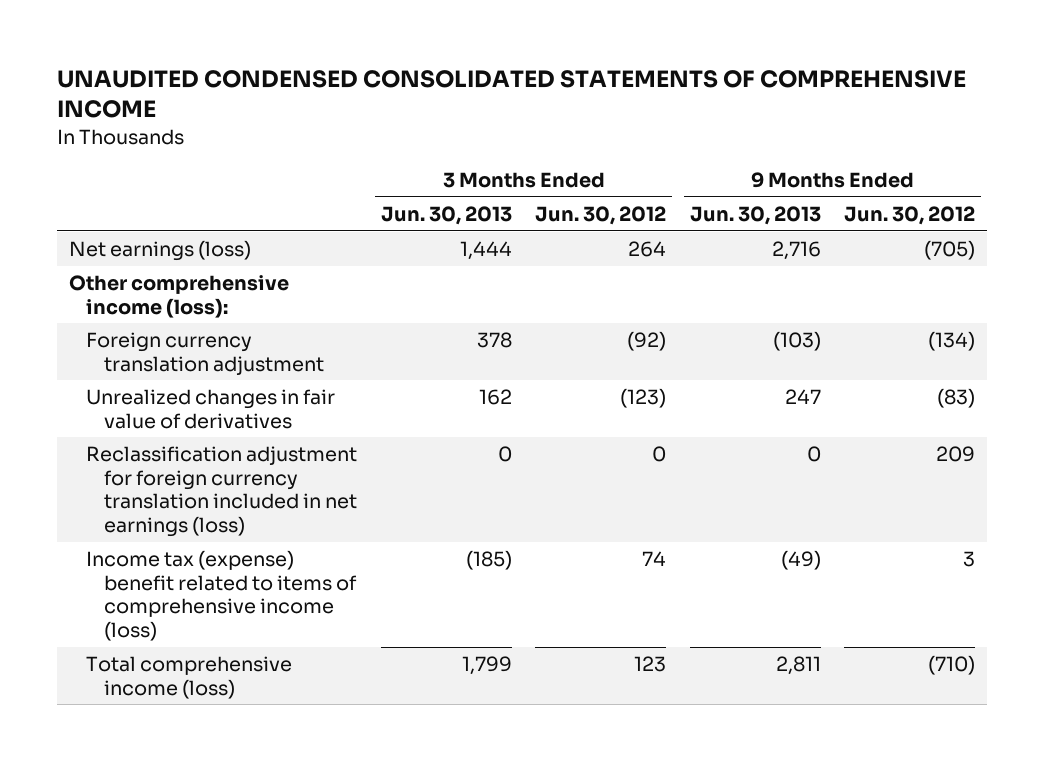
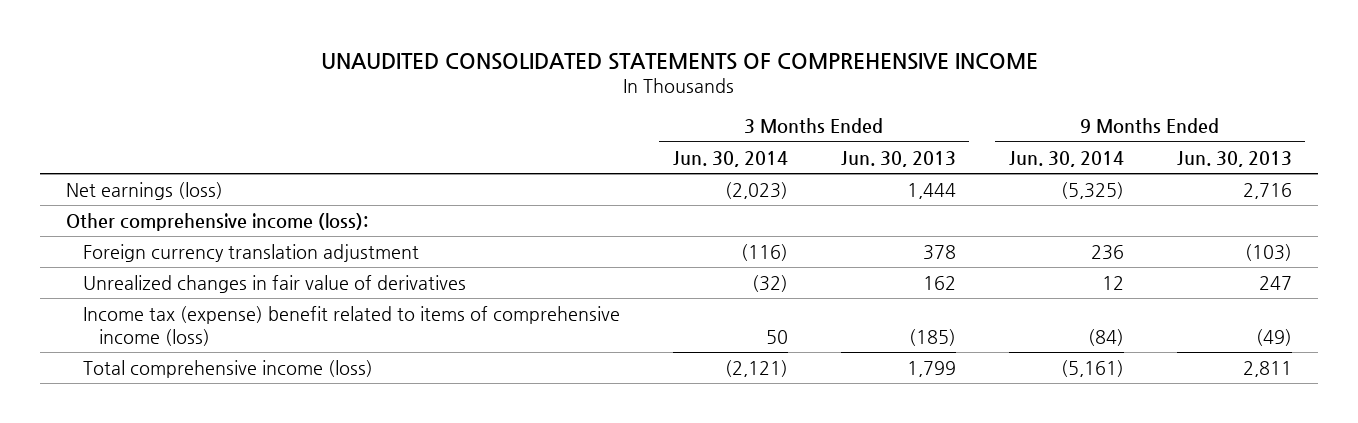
- UNAUDITED CONDENSED CONSOLIDATED STATEMENTS OF COMPREHENSIVE INCOME
+ UNAUDITED CONSOLIDATED STATEMENTS OF COMPREHENSIVE INCOME
- | 3 Months Ended Jun. 30, 2013 | 3 Months Ended Jun. 30, 2012 | 9 Months Ended Jun. 30, 2013 | 9 Months Ended Jun. 30, 2012
+ | 3 Months Ended Jun. 30, 2014 | 3 Months Ended Jun. 30, 2013 | 9 Months Ended Jun. 30, 2014 | 9 Months Ended Jun. 30, 2013
- Reclassification adjustment for foreign currency translation included in net earnings (loss) | 0 | 0 | 0 | 209

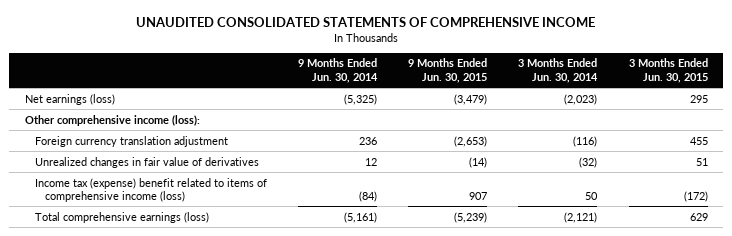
- | 3 Months Ended Jun. 30, 2014 | 3 Months Ended Jun. 30, 2013 | 9 Months Ended Jun. 30, 2014 | 9 Months Ended Jun. 30, 2013
+ | 9 Months Ended Jun. 30, 2014 | 9 Months Ended Jun. 30, 2015 | 3 Months Ended Jun. 30, 2014 | 3 Months Ended Jun. 30, 2015
- Total comprehensive income (loss) | (2,121) | 1,799 | (5,161) | 2,811
+ Total comprehensive earnings (loss) | (5,161) | (5,239) | (2,121) | 629

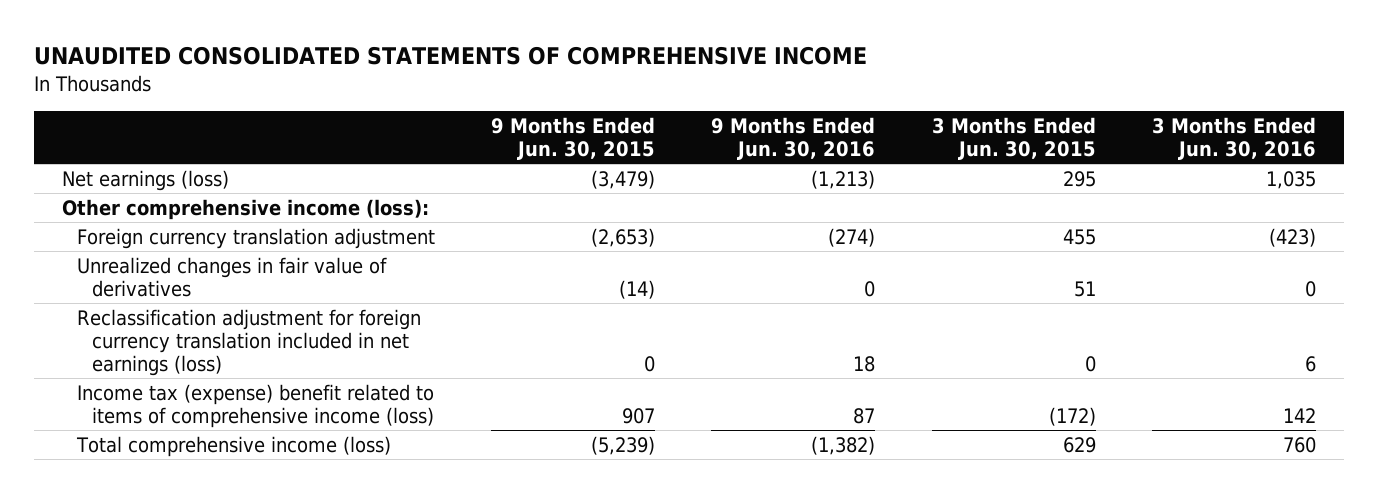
- | 9 Months Ended Jun. 30, 2014 | 9 Months Ended Jun. 30, 2015 | 3 Months Ended Jun. 30, 2014 | 3 Months Ended Jun. 30, 2015
+ | 9 Months Ended Jun. 30, 2015 | 9 Months Ended Jun. 30, 2016 | 3 Months Ended Jun. 30, 2015 | 3 Months Ended Jun. 30, 2016
+ Reclassification adjustment for foreign currency translation included in net earnings (loss) | 0 | 18 | 0 | 6
- Total comprehensive earnings (loss) | (5,161) | (5,239) | (2,121) | 629
+ Total comprehensive income (loss) | (5,239) | (1,382) | 629 | 760

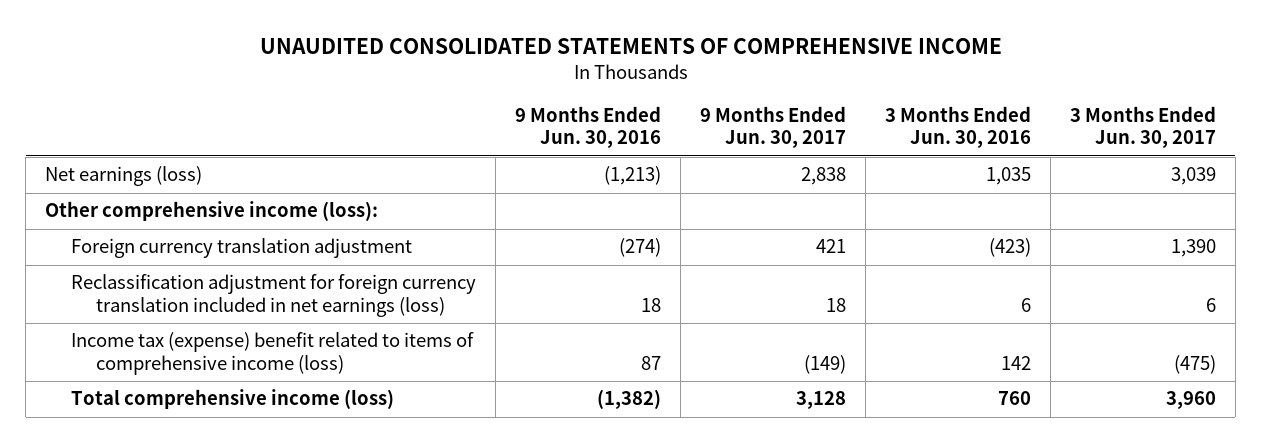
- | 9 Months Ended Jun. 30, 2015 | 9 Months Ended Jun. 30, 2016 | 3 Months Ended Jun. 30, 2015 | 3 Months Ended Jun. 30, 2016
+ | 9 Months Ended Jun. 30, 2016 | 9 Months Ended Jun. 30, 2017 | 3 Months Ended Jun. 30, 2016 | 3 Months Ended Jun. 30, 2017
- Unrealized changes in fair value of derivatives | (14) | 0 | 51 | 0

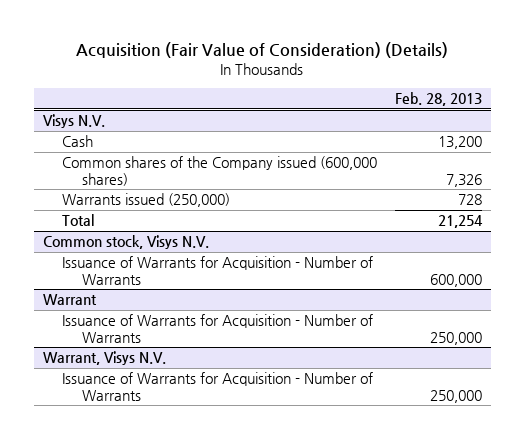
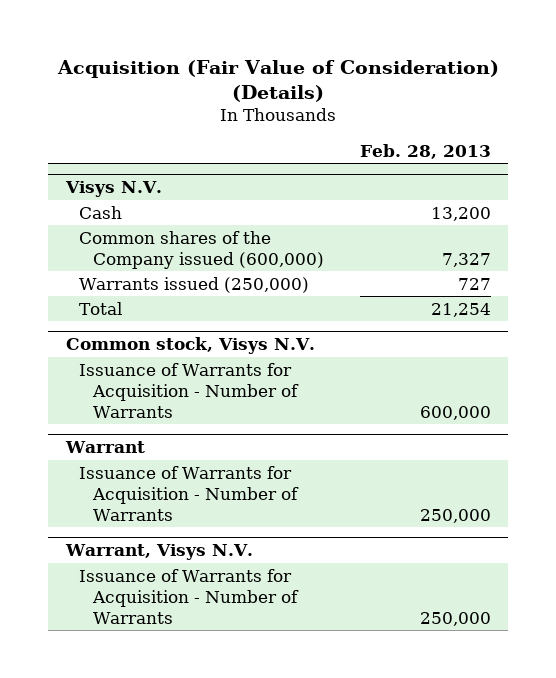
@ Visys N.V.
- Common shares of the Company issued (600,000 shares) | 7,326
- Warrants issued (250,000) | 728
+ Common shares of the Company issued (600,000) | 7,327
+ Warrants issued (250,000) | 727

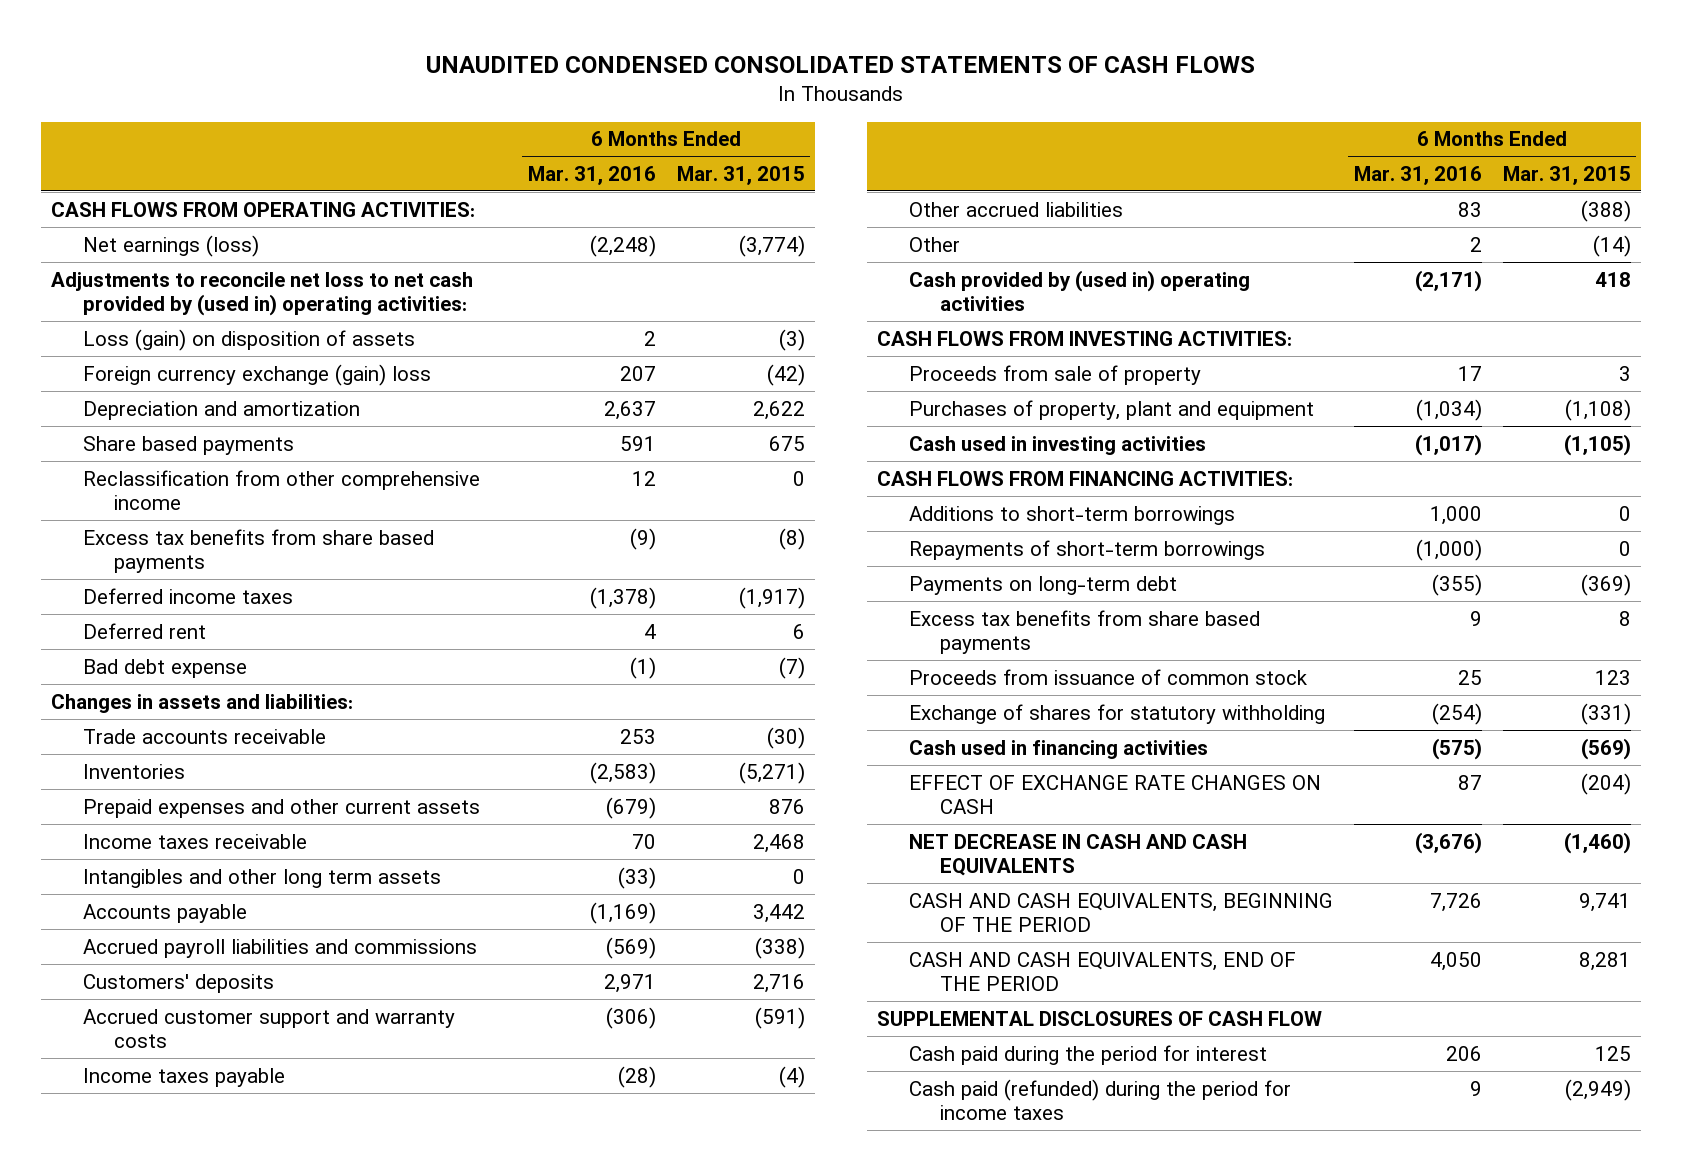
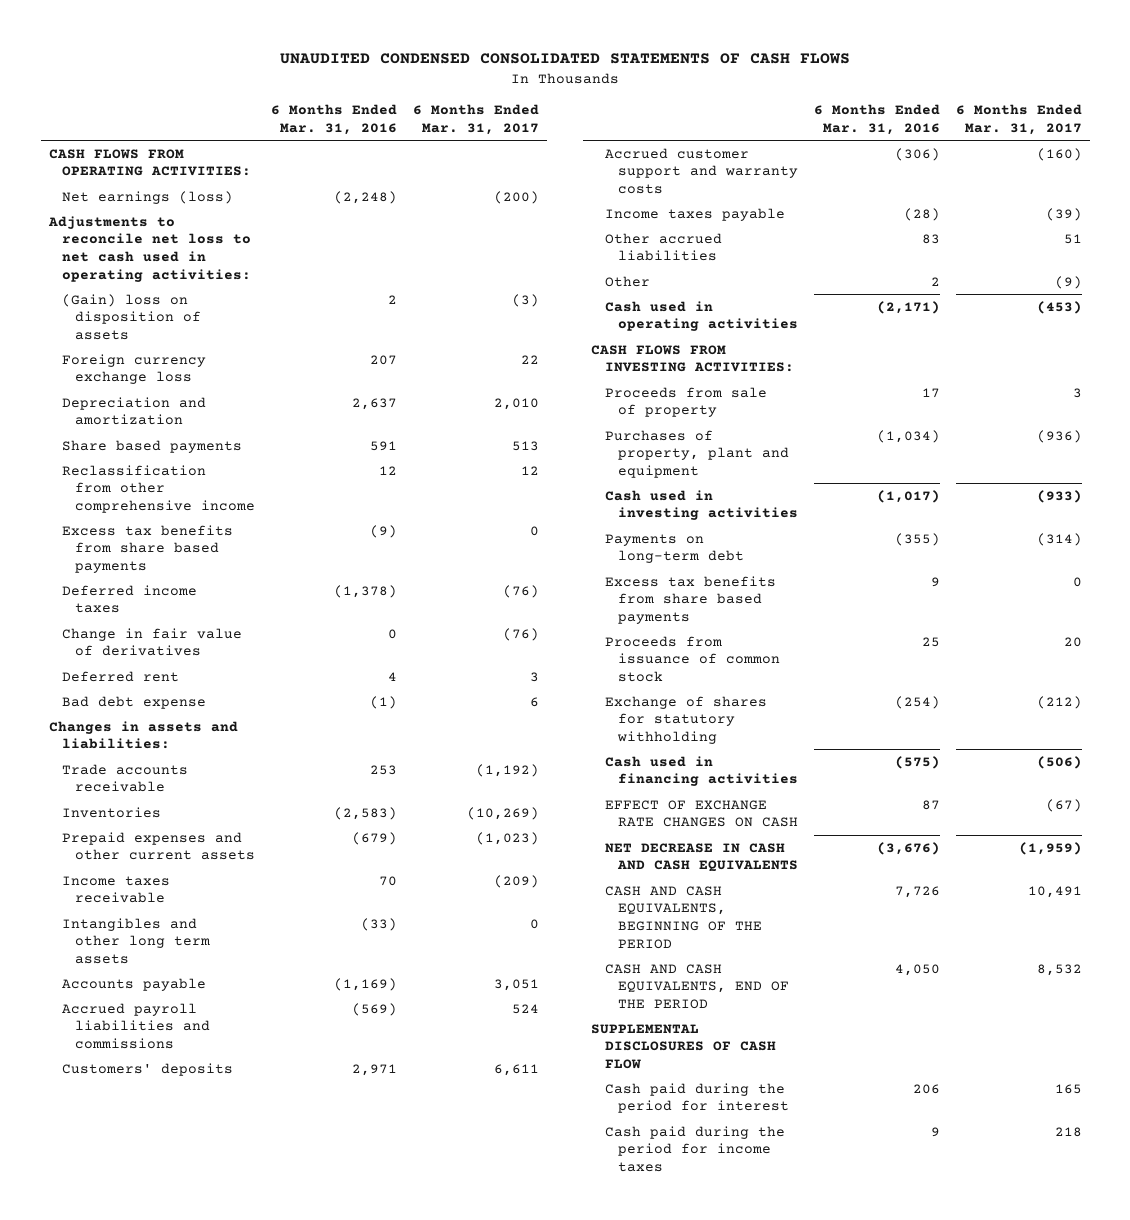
- | 6 Months Ended Mar. 31, 2016 | 6 Months Ended Mar. 31, 2015
+ | 6 Months Ended Mar. 31, 2016 | 6 Months Ended Mar. 31, 2017
- Adjustments to reconcile net loss to net cash provided by (used in) operating activities:
- Loss (gain) on disposition of assets | 2 | (3)
- Foreign currency exchange (gain) loss | 207 | (42)
+ Adjustments to reconcile net loss to net cash used in operating activities:
+ (Gain) loss on disposition of assets | 2 | (3)
+ Foreign currency exchange loss | 207 | 22
+ Change in fair value of derivatives | 0 | (76)
- Cash provided by (used in) operating activities | (2,171) | 418
+ Cash used in operating activities | (2,171) | (453)
- CASH FLOWS FROM FINANCING ACTIVITIES:
- Additions to short-term borrowings | 1,000 | 0
- Repayments of short-term borrowings | (1,000) | 0
- Cash paid (refunded) during the period for income taxes | 9 | (2,949)
+ Cash paid during the period for income taxes | 9 | 218

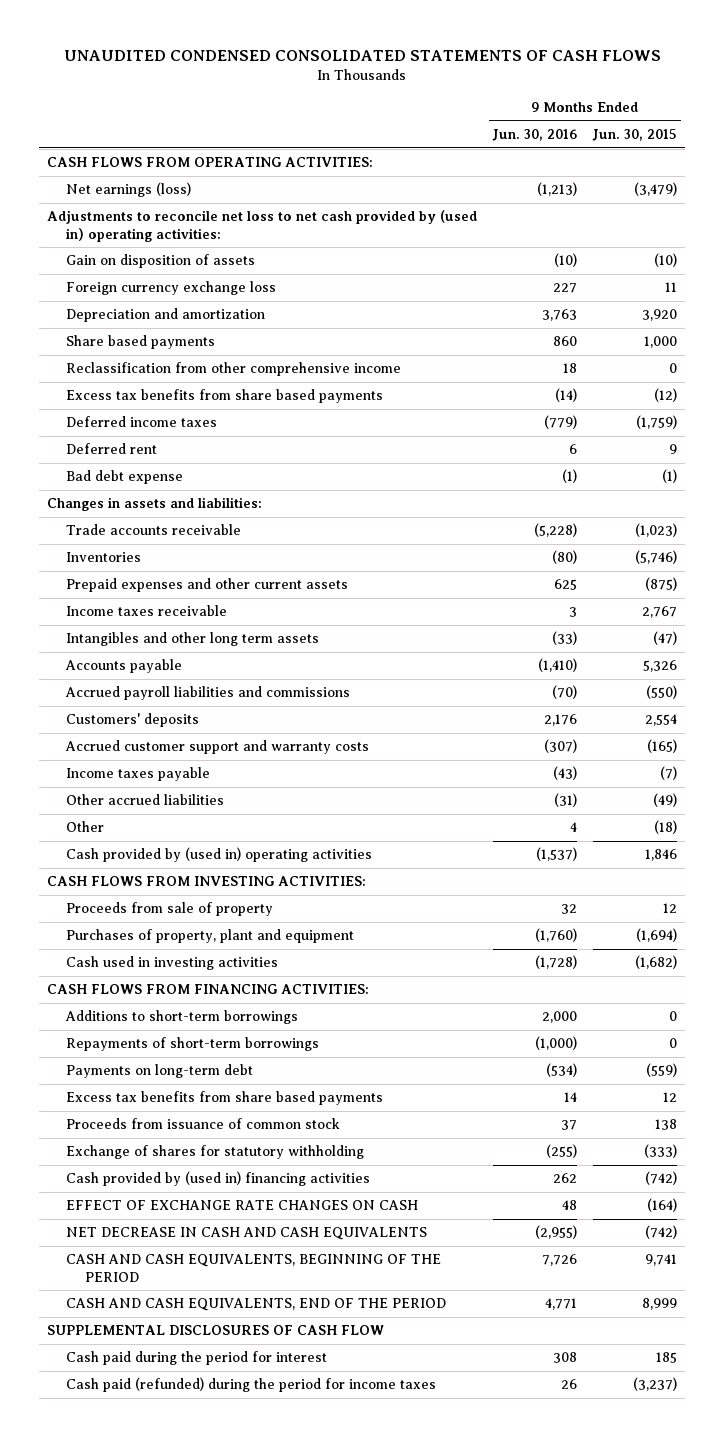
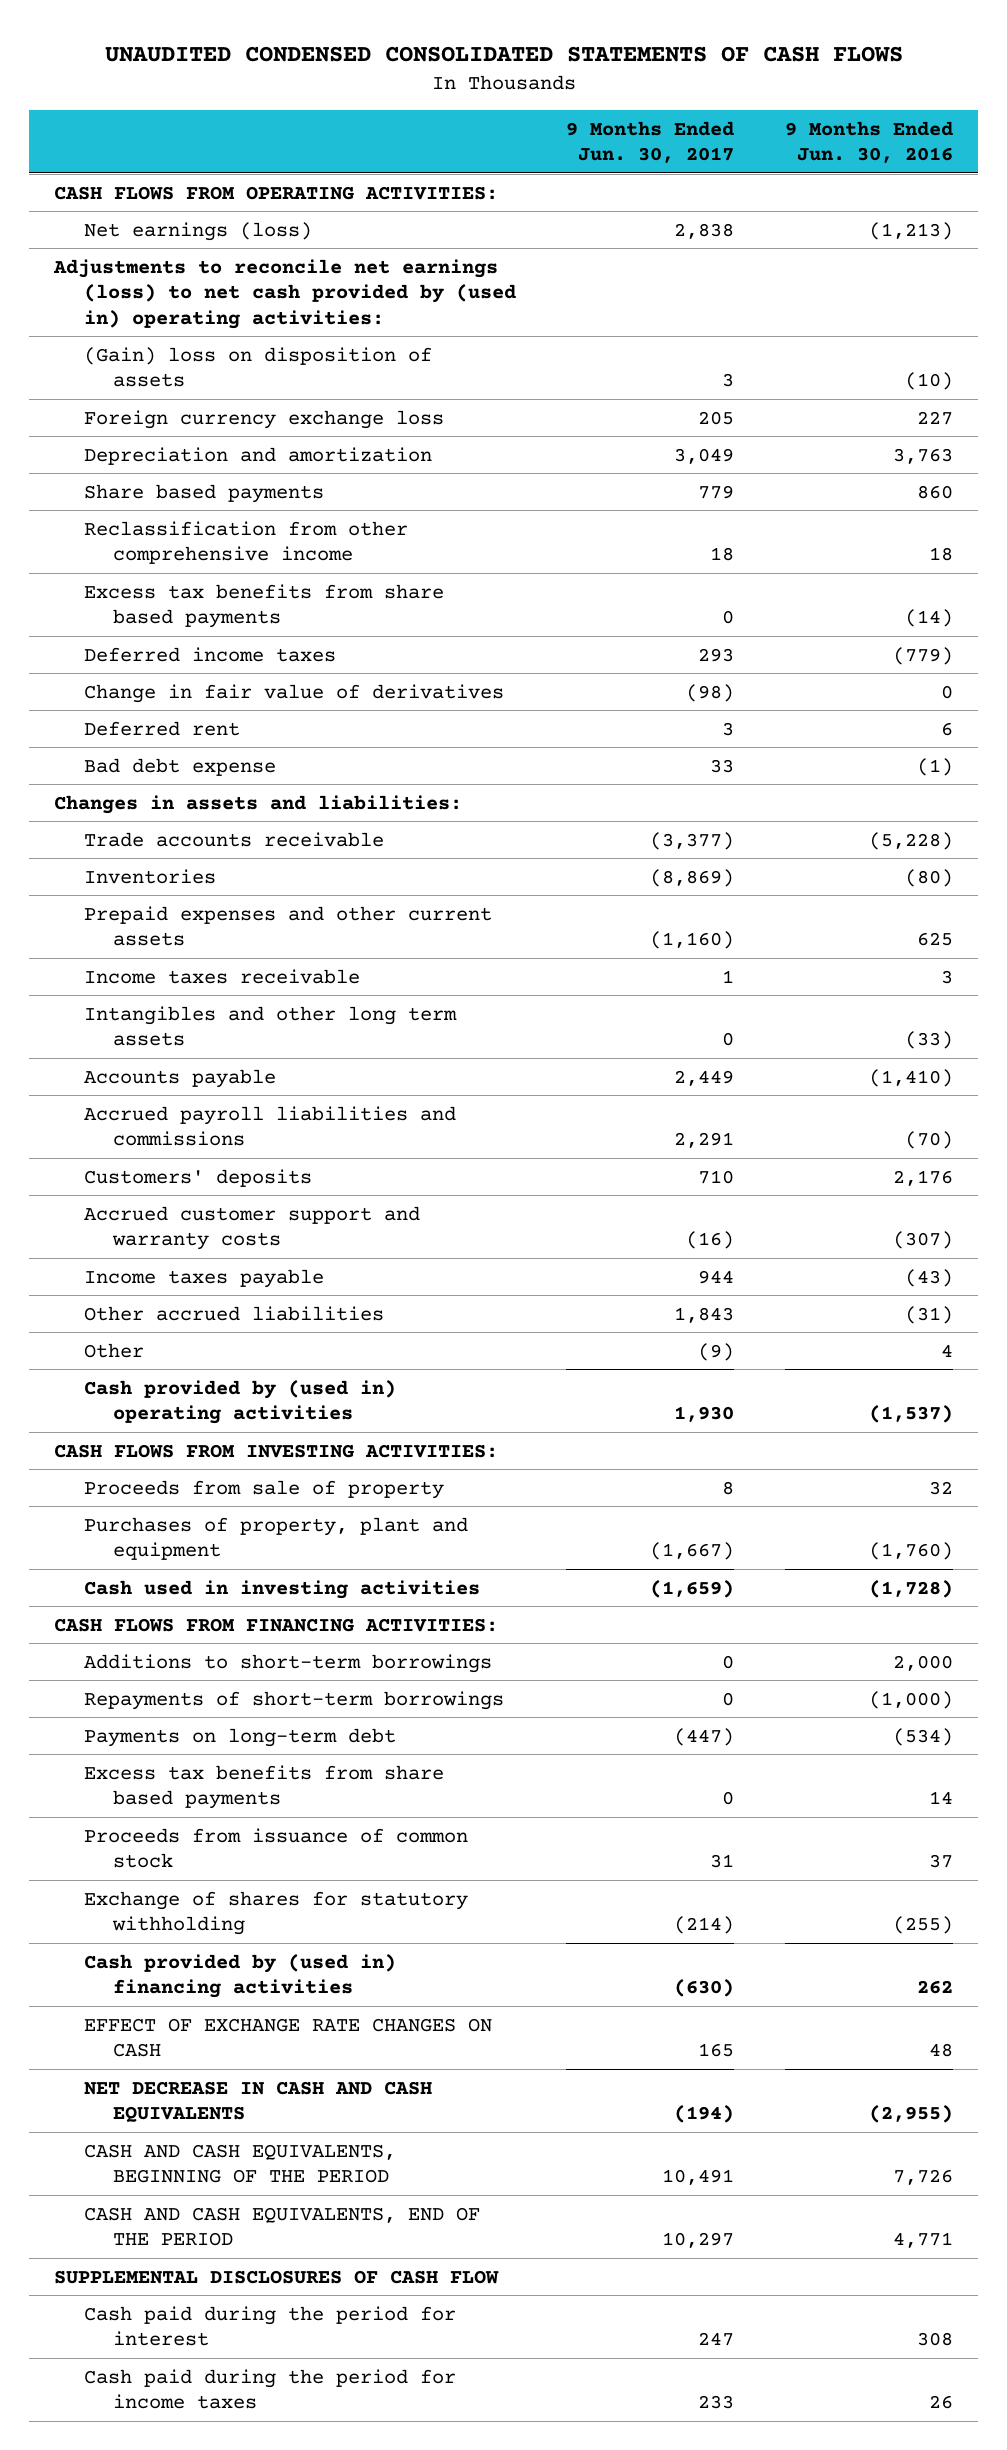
- | 9 Months Ended Jun. 30, 2016 | 9 Months Ended Jun. 30, 2015
+ | 9 Months Ended Jun. 30, 2017 | 9 Months Ended Jun. 30, 2016
- Adjustments to reconcile net loss to net cash provided by (used in) operating activities:
- Gain on disposition of assets | (10) | (10)
+ Adjustments to reconcile net earnings (loss) to net cash provided by (used in) operating activities:
+ (Gain) loss on disposition of assets | 3 | (10)
+ Change in fair value of derivatives | (98) | 0
- Cash paid (refunded) during the period for income taxes | 26 | (3,237)
+ Cash paid during the period for income taxes | 233 | 26

